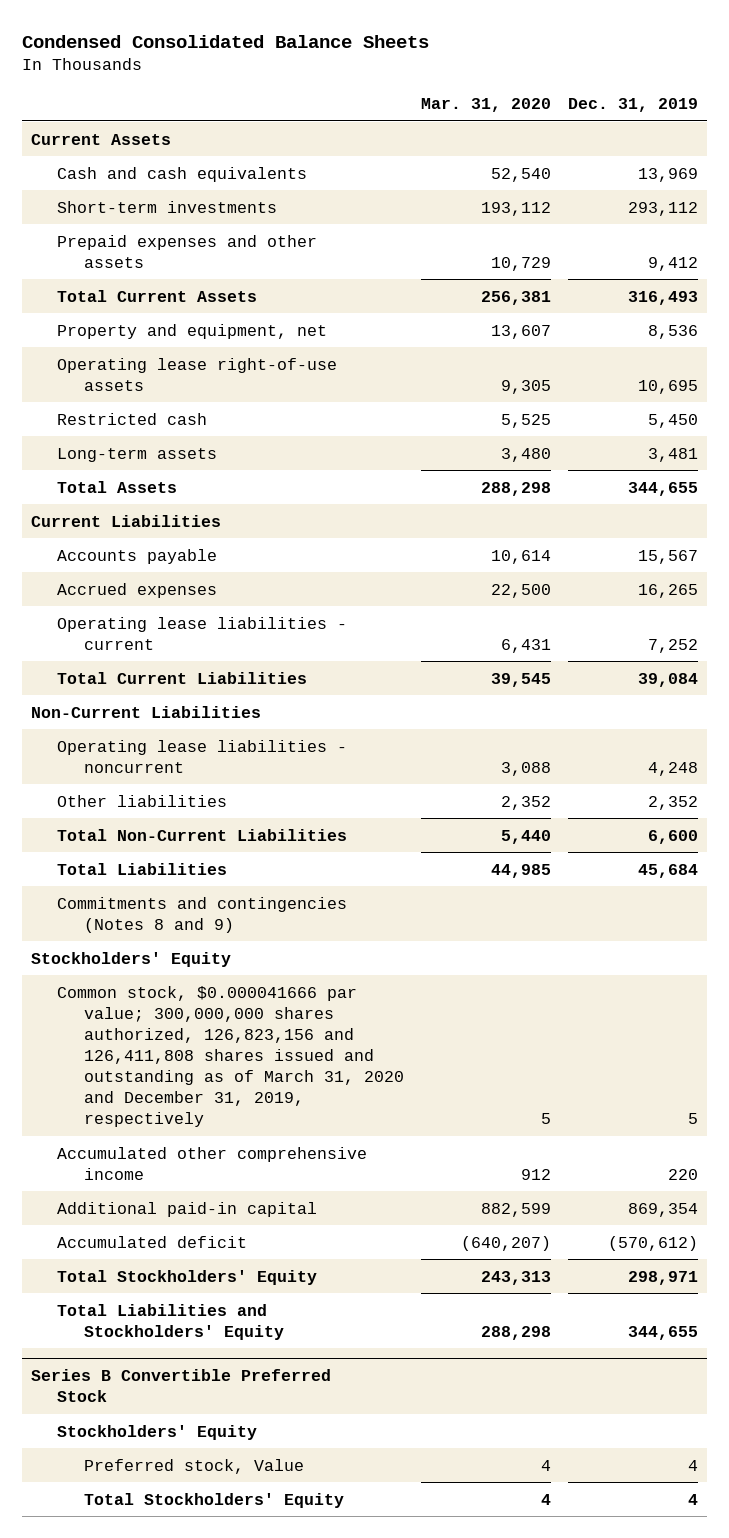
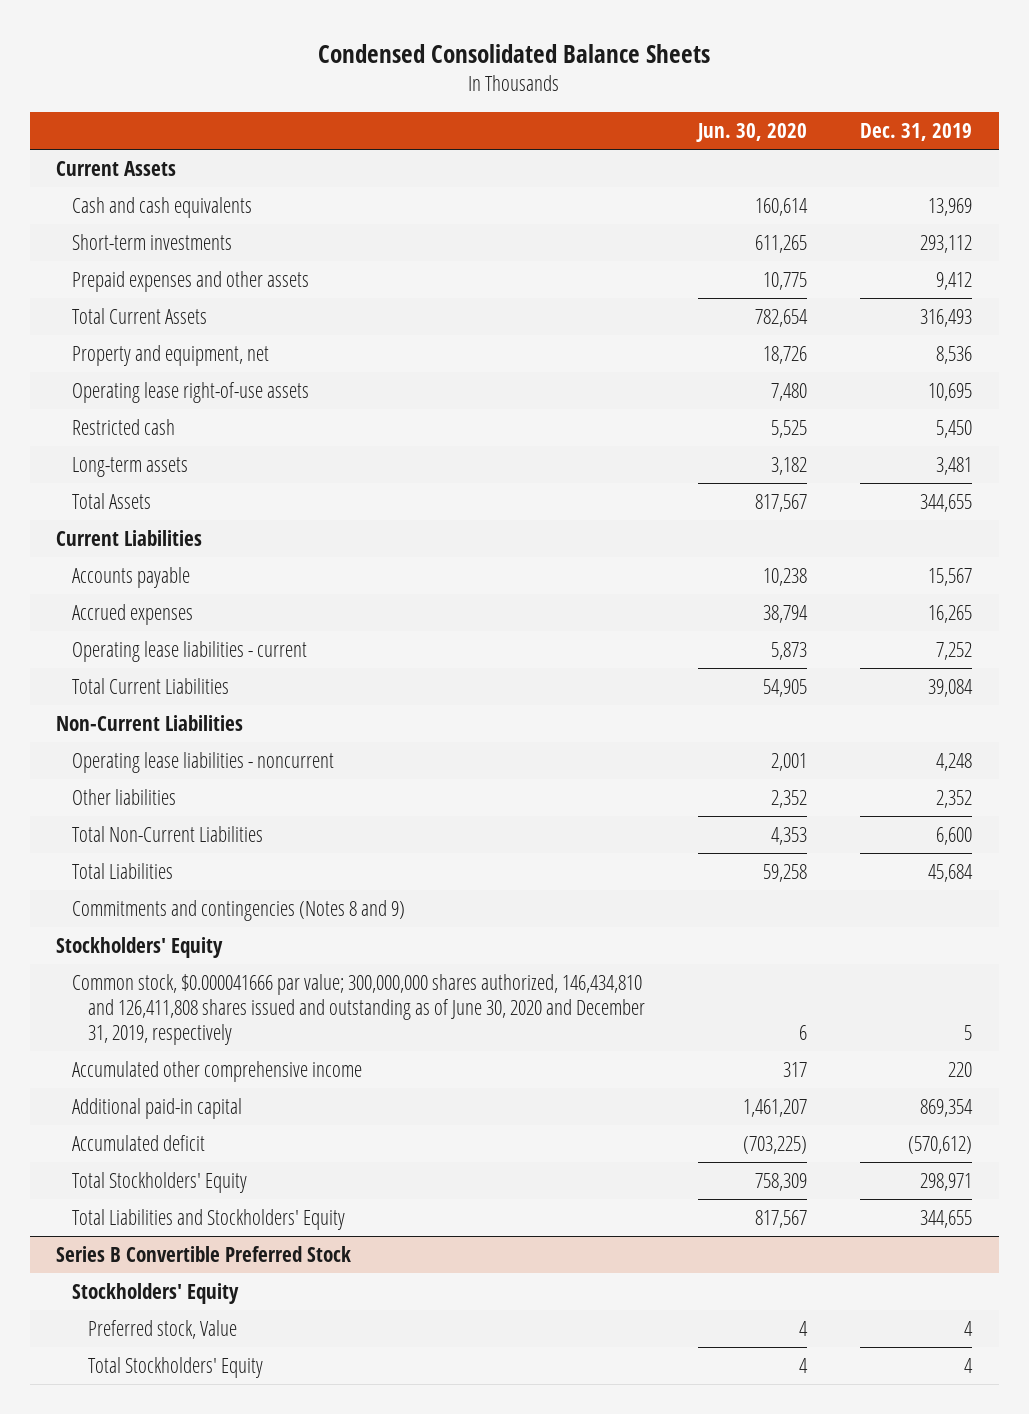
- | Mar. 31, 2020 | Dec. 31, 2019
+ | Jun. 30, 2020 | Dec. 31, 2019
- Common stock, $0.000041666 par value; 300,000,000 shares authorized, 126,823,156 and 126,411,808 shares issued and outstanding as of March 31, 2020 and December 31, 2019, respectively | 5 | 5
+ Common stock, $0.000041666 par value; 300,000,000 shares authorized, 146,434,810 and 126,411,808 shares issued and outstanding as of June 30, 2020 and December 31, 2019, respectively | 6 | 5

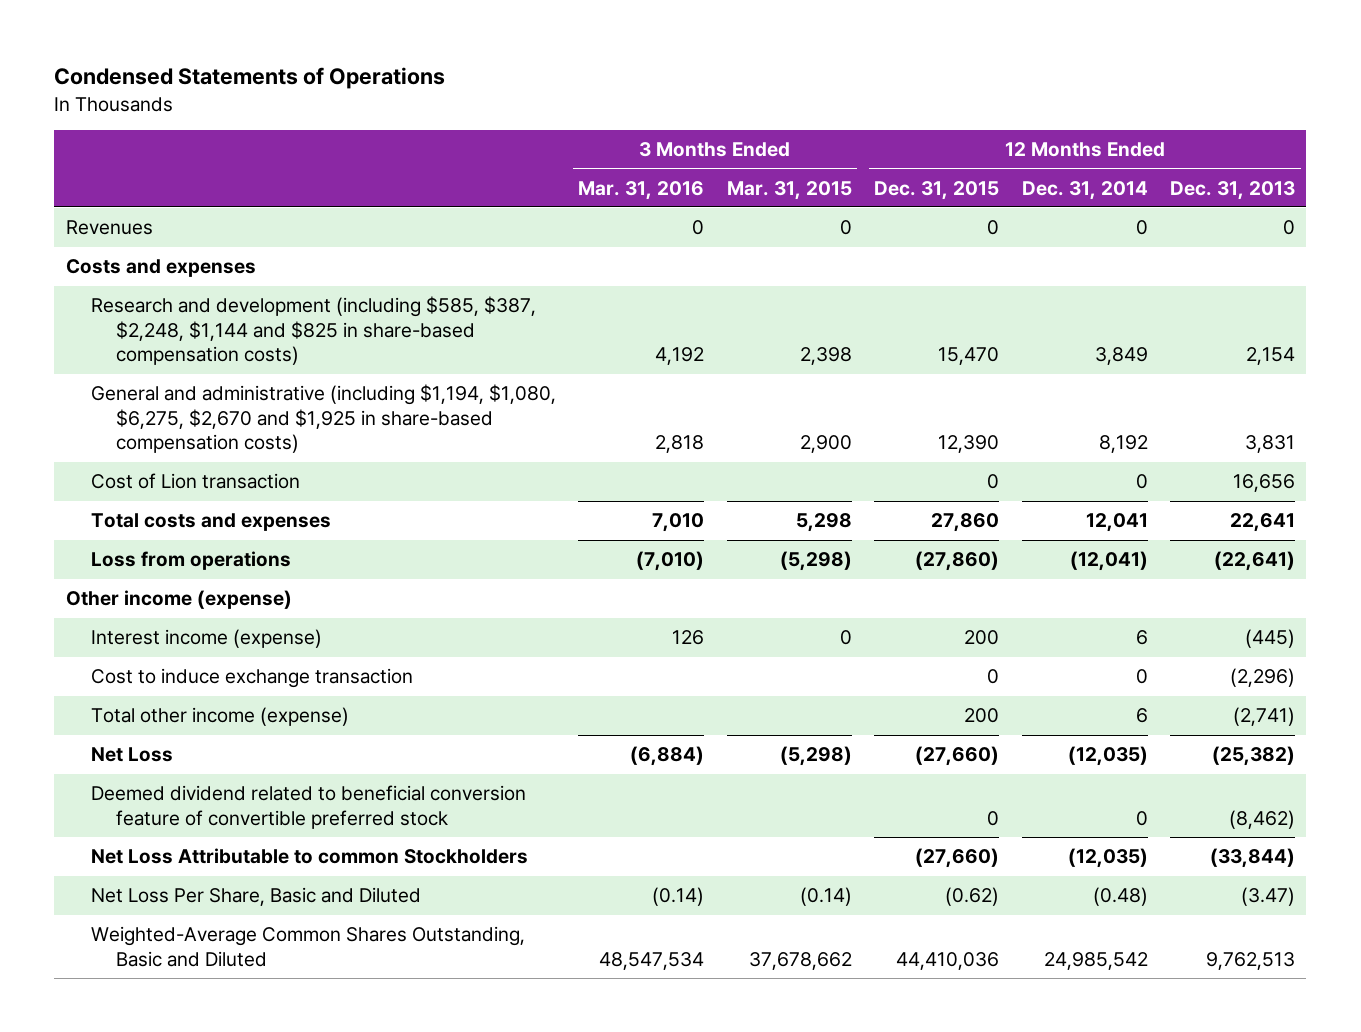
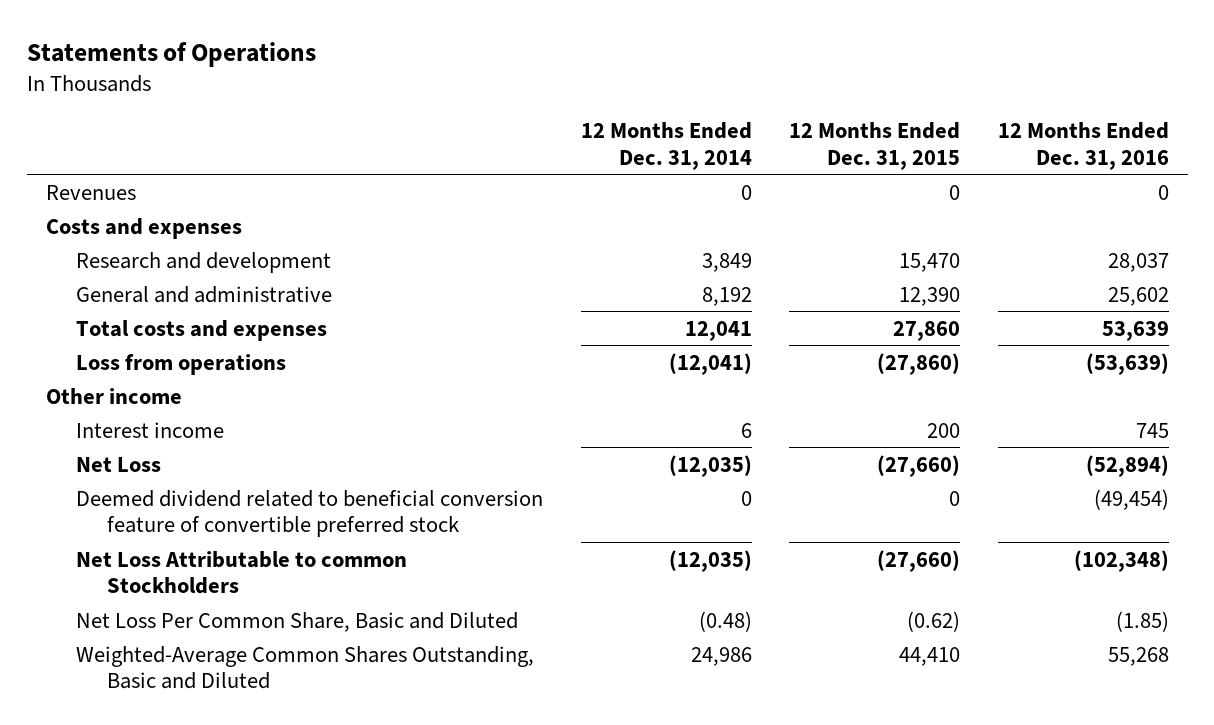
- Condensed Statements of Operations
+ Statements of Operations
- | 3 Months Ended Mar. 31, 2016 | 3 Months Ended Mar. 31, 2015 | 12 Months Ended Dec. 31, 2015 | 12 Months Ended Dec. 31, 2014 | 12 Months Ended Dec. 31, 2013
+ | 12 Months Ended Dec. 31, 2014 | 12 Months Ended Dec. 31, 2015 | 12 Months Ended Dec. 31, 2016
- Research and development (including $585, $387, $2,248, $1,144 and $825 in share-based compensation costs) | 4,192 | 2,398 | 15,470 | 3,849 | 2,154
- General and administrative (including $1,194, $1,080, $6,275, $2,670 and $1,925 in share-based compensation costs) | 2,818 | 2,900 | 12,390 | 8,192 | 3,831
- Cost of Lion transaction | | | 0 | 0 | 16,656
+ Research and development | 3,849 | 15,470 | 28,037
+ General and administrative | 8,192 | 12,390 | 25,602
- Other income (expense)
- Interest income (expense) | 126 | 0 | 200 | 6 | (445)
- Cost to induce exchange transaction | | | 0 | 0 | (2,296)
- Total other income (expense) | | | 200 | 6 | (2,741)
+ Other income
+ Interest income | 6 | 200 | 745
- Net Loss Per Share, Basic and Diluted | (0.14) | (0.14) | (0.62) | (0.48) | (3.47)
- Weighted-Average Common Shares Outstanding, Basic and Diluted | 48,547,534 | 37,678,662 | 44,410,036 | 24,985,542 | 9,762,513
+ Net Loss Per Common Share, Basic and Diluted | (0.48) | (0.62) | (1.85)
+ Weighted-Average Common Shares Outstanding, Basic and Diluted | 24,986 | 44,410 | 55,268

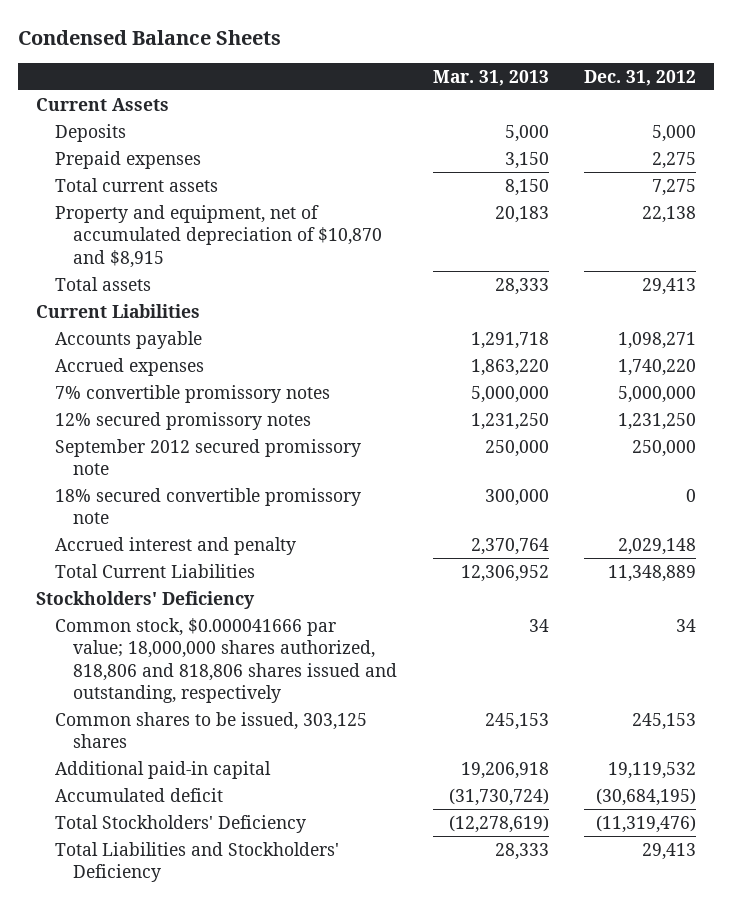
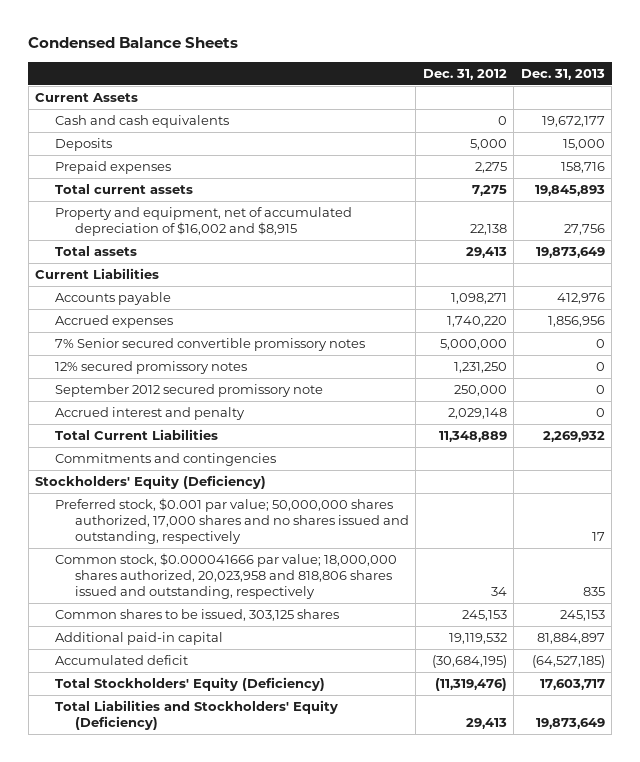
- | Mar. 31, 2013 | Dec. 31, 2012
+ | Dec. 31, 2012 | Dec. 31, 2013
+ Cash and cash equivalents | 0 | 19,672,177
- Property and equipment, net of accumulated depreciation of $10,870 and $8,915 | 20,183 | 22,138
+ Property and equipment, net of accumulated depreciation of $16,002 and $8,915 | 22,138 | 27,756
- 7% convertible promissory notes | 5,000,000 | 5,000,000
+ 7% Senior secured convertible promissory notes | 5,000,000 | 0
- 18% secured convertible promissory note | 300,000 | 0
- Stockholders' Deficiency
- Common stock, $0.000041666 par value; 18,000,000 shares authorized, 818,806 and 818,806 shares issued and outstanding, respectively | 34 | 34
+ Commitments and contingencies
+ Stockholders' Equity (Deficiency)
+ Preferred stock, $0.001 par value; 50,000,000 shares authorized, 17,000 shares and no shares issued and outstanding, respectively | | 17
+ Common stock, $0.000041666 par value; 18,000,000 shares authorized, 20,023,958 and 818,806 shares issued and outstanding, respectively | 34 | 835
- Total Stockholders' Deficiency | (12,278,619) | (11,319,476)
- Total Liabilities and Stockholders' Deficiency | 28,333 | 29,413
+ Total Stockholders' Equity (Deficiency) | (11,319,476) | 17,603,717
+ Total Liabilities and Stockholders' Equity (Deficiency) | 29,413 | 19,873,649

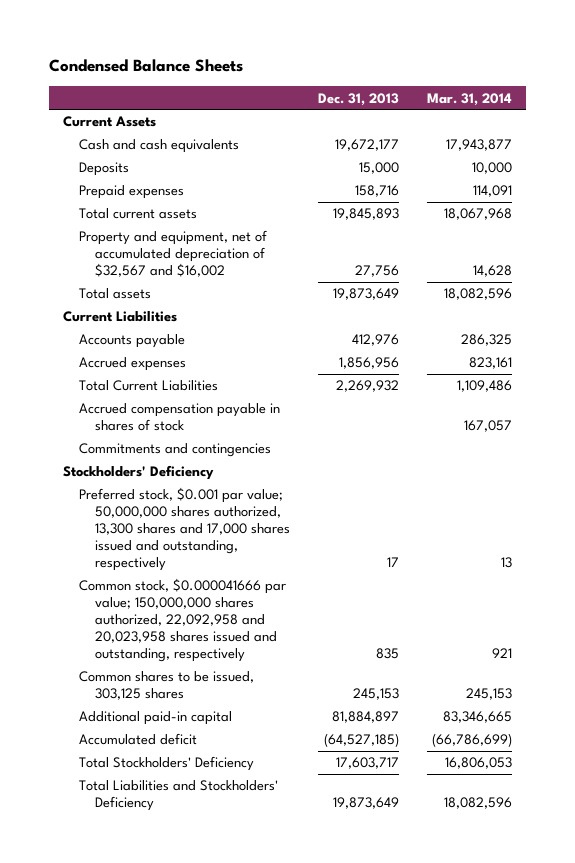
- | Dec. 31, 2012 | Dec. 31, 2013
+ | Dec. 31, 2013 | Mar. 31, 2014
- Property and equipment, net of accumulated depreciation of $16,002 and $8,915 | 22,138 | 27,756
+ Property and equipment, net of accumulated depreciation of $32,567 and $16,002 | 27,756 | 14,628
- 7% Senior secured convertible promissory notes | 5,000,000 | 0
- 12% secured promissory notes | 1,231,250 | 0
- September 2012 secured promissory note | 250,000 | 0
- Accrued interest and penalty | 2,029,148 | 0
+ Accrued compensation payable in shares of stock | | 167,057
- Stockholders' Equity (Deficiency)
- Preferred stock, $0.001 par value; 50,000,000 shares authorized, 17,000 shares and no shares issued and outstanding, respectively | | 17
- Common stock, $0.000041666 par value; 18,000,000 shares authorized, 20,023,958 and 818,806 shares issued and outstanding, respectively | 34 | 835
+ Stockholders' Deficiency
+ Preferred stock, $0.001 par value; 50,000,000 shares authorized, 13,300 shares and 17,000 shares issued and outstanding, respectively | 17 | 13
+ Common stock, $0.000041666 par value; 150,000,000 shares authorized, 22,092,958 and 20,023,958 shares issued and outstanding, respectively | 835 | 921
- Total Stockholders' Equity (Deficiency) | (11,319,476) | 17,603,717
- Total Liabilities and Stockholders' Equity (Deficiency) | 29,413 | 19,873,649
+ Total Stockholders' Deficiency | 17,603,717 | 16,806,053
+ Total Liabilities and Stockholders' Deficiency | 19,873,649 | 18,082,596

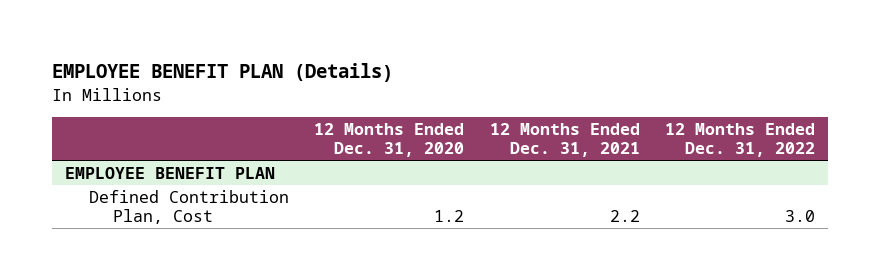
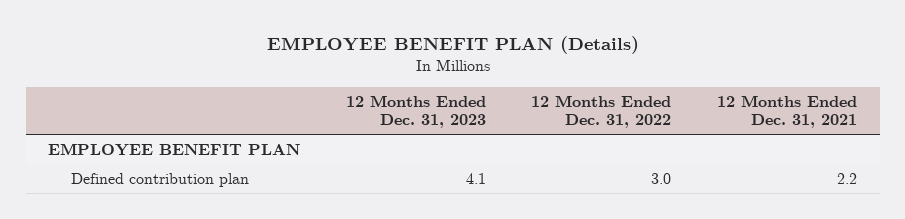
- | 12 Months Ended Dec. 31, 2020 | 12 Months Ended Dec. 31, 2021 | 12 Months Ended Dec. 31, 2022
+ | 12 Months Ended Dec. 31, 2023 | 12 Months Ended Dec. 31, 2022 | 12 Months Ended Dec. 31, 2021
- Defined Contribution Plan, Cost | 1.2 | 2.2 | 3.0
+ Defined contribution plan | 4.1 | 3.0 | 2.2

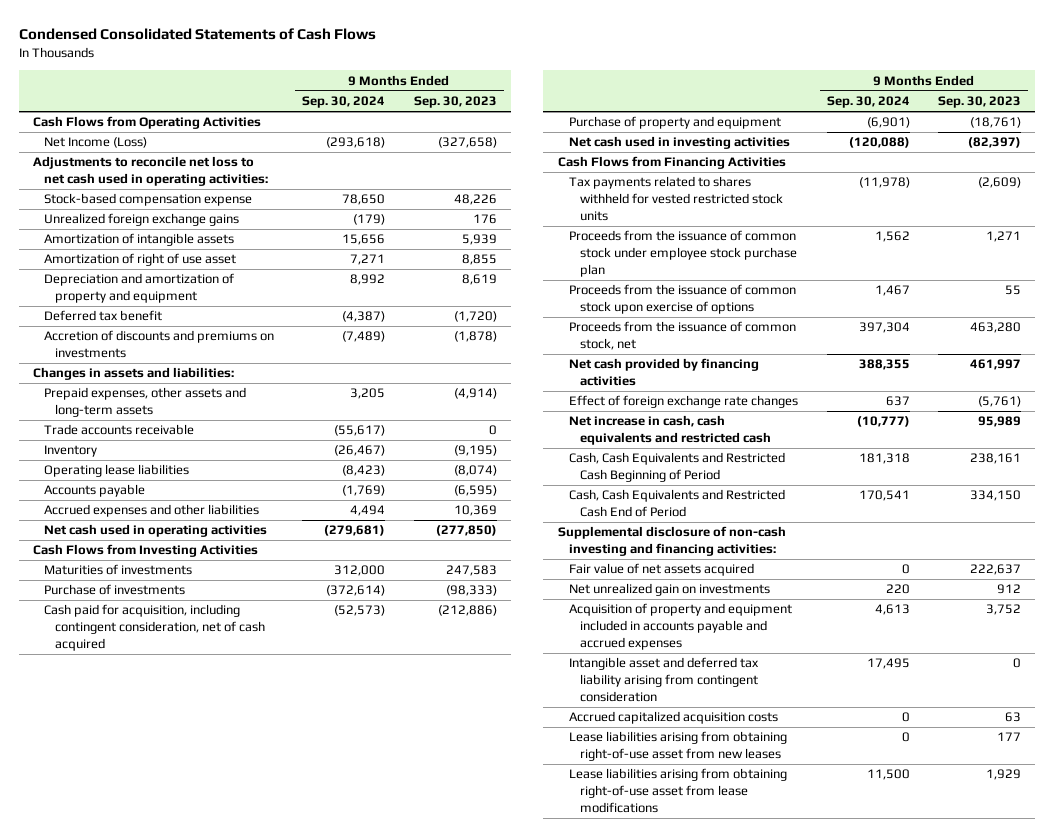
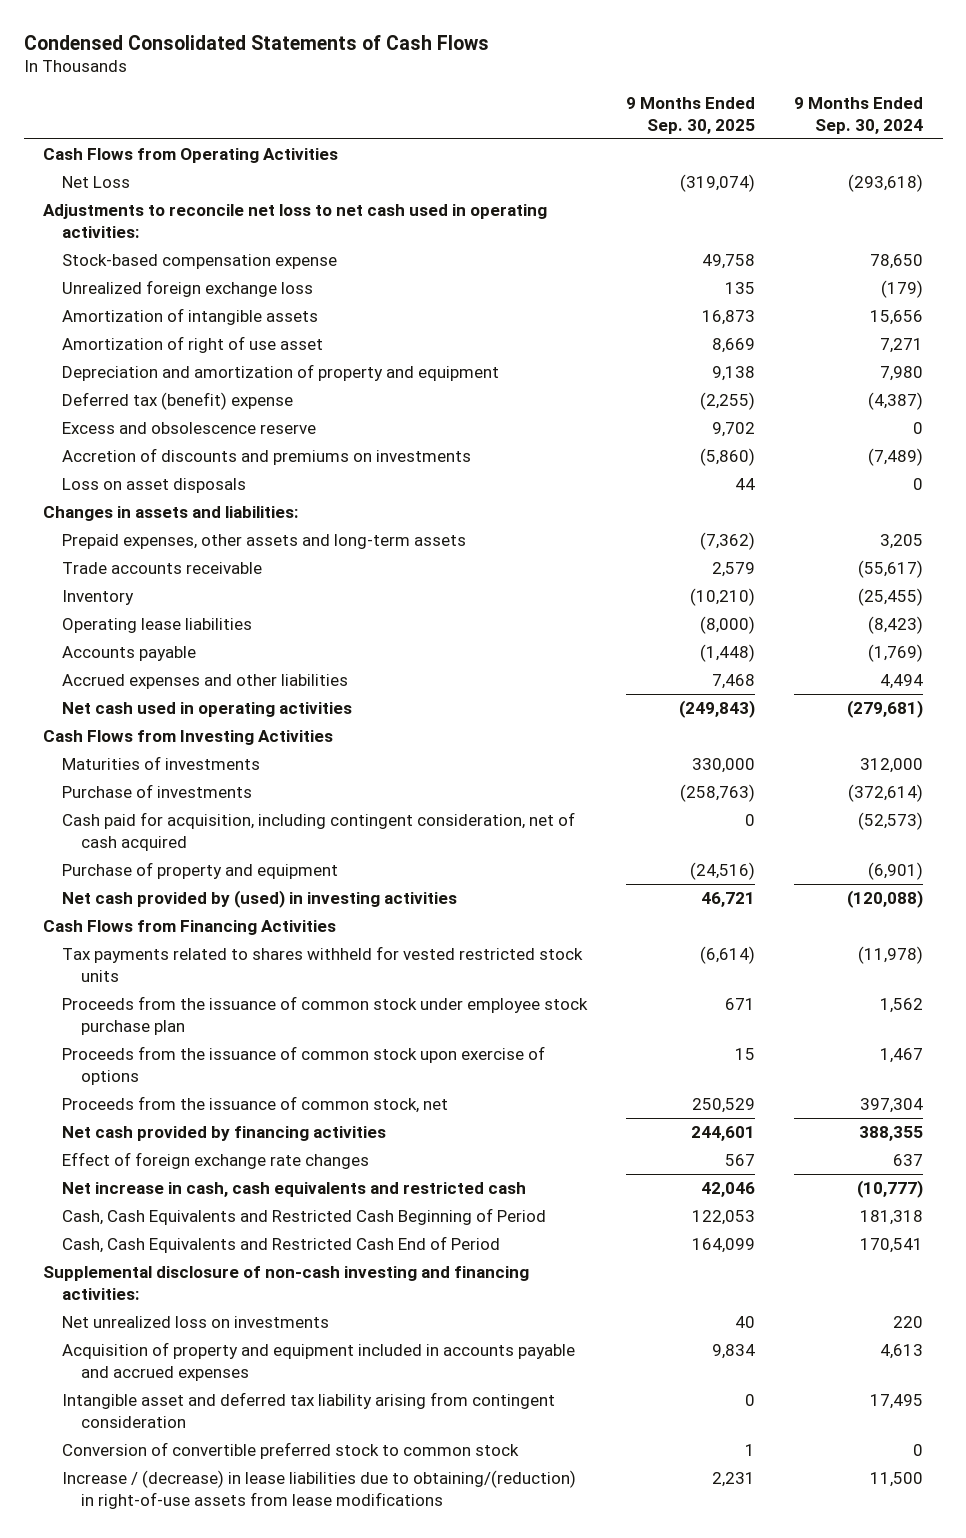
- | 9 Months Ended Sep. 30, 2024 | 9 Months Ended Sep. 30, 2023
+ | 9 Months Ended Sep. 30, 2025 | 9 Months Ended Sep. 30, 2024
- Net Income (Loss) | (293,618) | (327,658)
+ Net Loss | (319,074) | (293,618)
- Unrealized foreign exchange gains | (179) | 176
+ Unrealized foreign exchange loss | 135 | (179)
- Depreciation and amortization of property and equipment | 8,992 | 8,619
- Deferred tax benefit | (4,387) | (1,720)
+ Depreciation and amortization of property and equipment | 9,138 | 7,980
+ Deferred tax (benefit) expense | (2,255) | (4,387)
+ Excess and obsolescence reserve | 9,702 | 0
+ Loss on asset disposals | 44 | 0
- Inventory | (26,467) | (9,195)
+ Inventory | (10,210) | (25,455)
- Net cash used in investing activities | (120,088) | (82,397)
+ Net cash provided by (used) in investing activities | 46,721 | (120,088)
- Fair value of net assets acquired | 0 | 222,637
- Net unrealized gain on investments | 220 | 912
+ Net unrealized loss on investments | 40 | 220
- Accrued capitalized acquisition costs | 0 | 63
- Lease liabilities arising from obtaining right-of-use asset from new leases | 0 | 177
- Lease liabilities arising from obtaining right-of-use asset from lease modifications | 11,500 | 1,929
+ Conversion of convertible preferred stock to common stock | 1 | 0
+ Increase / (decrease) in lease liabilities due to obtaining/(reduction) in right-of-use assets from lease modifications | 2,231 | 11,500

